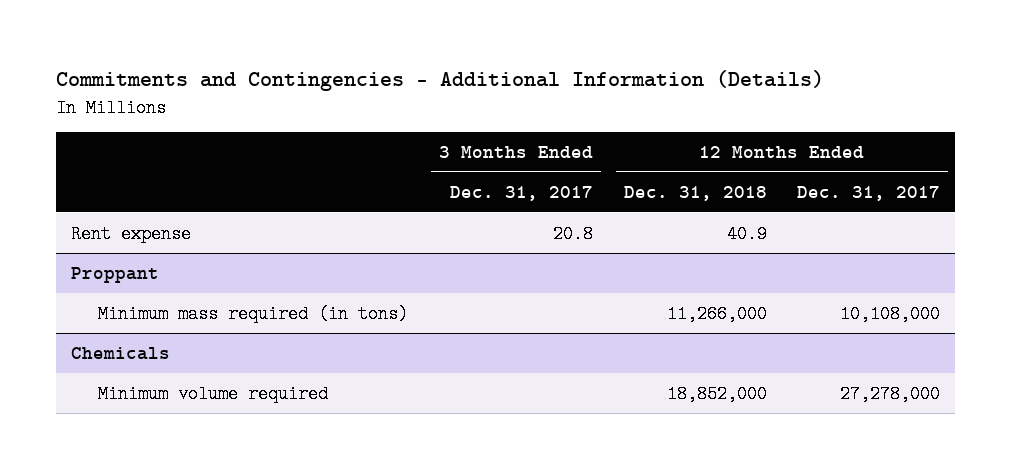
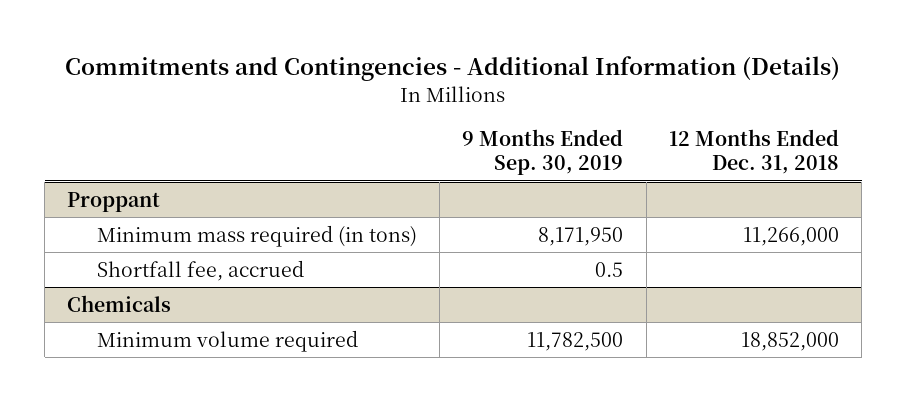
- | 3 Months Ended Dec. 31, 2017 | 12 Months Ended Dec. 31, 2018 | 12 Months Ended Dec. 31, 2017
+ | 9 Months Ended Sep. 30, 2019 | 12 Months Ended Dec. 31, 2018
- Rent expense | 20.8 | 40.9 |
@ Proppant
+ Shortfall fee, accrued | 0.5 |

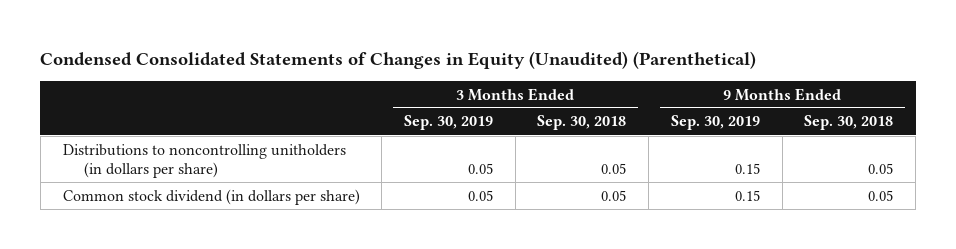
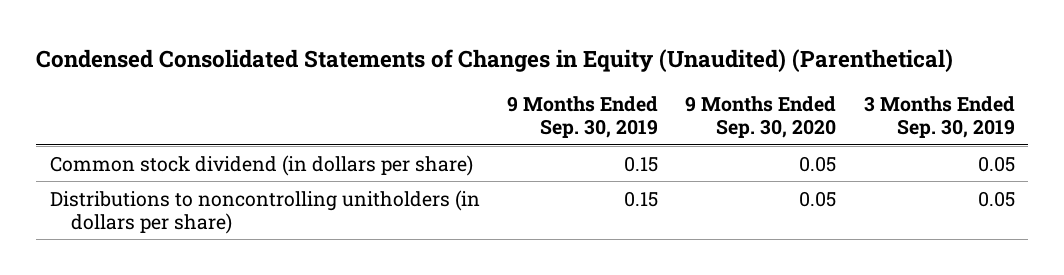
- | 3 Months Ended Sep. 30, 2019 | 3 Months Ended Sep. 30, 2018 | 9 Months Ended Sep. 30, 2019 | 9 Months Ended Sep. 30, 2018
+ | 9 Months Ended Sep. 30, 2019 | 9 Months Ended Sep. 30, 2020 | 3 Months Ended Sep. 30, 2019
moved down: Distributions to noncontrolling unitholders (in dollars per share) | 0.15 | 0.05 | 0.05

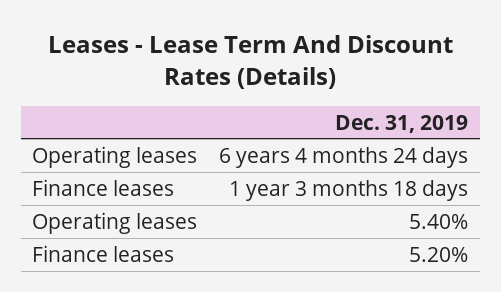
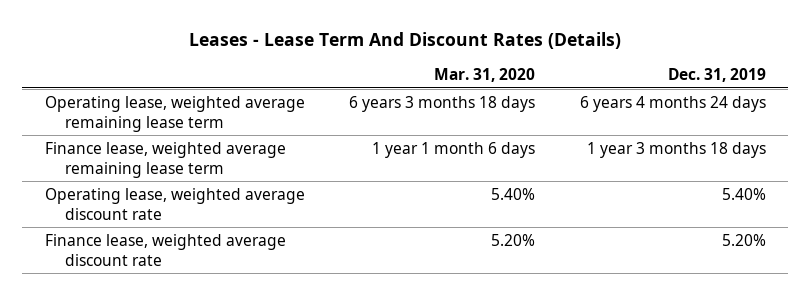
- | Dec. 31, 2019
+ | Mar. 31, 2020 | Dec. 31, 2019
- Operating leases | 6 years 4 months 24 days
- Finance leases | 1 year 3 months 18 days
- Operating leases | 5.40%
- Finance leases | 5.20%
+ Operating lease, weighted average remaining lease term | 6 years 3 months 18 days | 6 years 4 months 24 days
+ Finance lease, weighted average remaining lease term | 1 year 1 month 6 days | 1 year 3 months 18 days
+ Operating lease, weighted average discount rate | 5.40% | 5.40%
+ Finance lease, weighted average discount rate | 5.20% | 5.20%

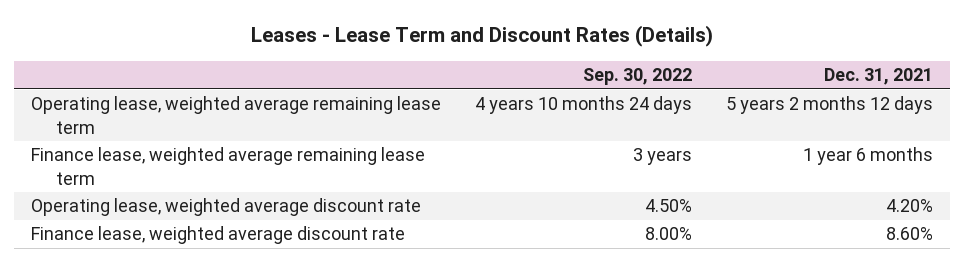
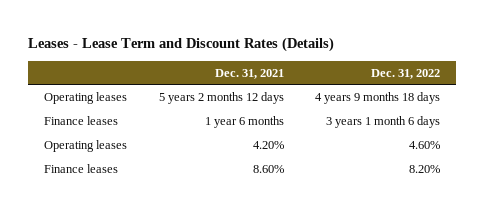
- | Sep. 30, 2022 | Dec. 31, 2021
+ | Dec. 31, 2021 | Dec. 31, 2022
- Operating lease, weighted average remaining lease term | 4 years 10 months 24 days | 5 years 2 months 12 days
- Finance lease, weighted average remaining lease term | 3 years | 1 year 6 months
- Operating lease, weighted average discount rate | 4.50% | 4.20%
- Finance lease, weighted average discount rate | 8.00% | 8.60%
+ Operating leases | 5 years 2 months 12 days | 4 years 9 months 18 days
+ Finance leases | 1 year 6 months | 3 years 1 month 6 days
+ Operating leases | 4.20% | 4.60%
+ Finance leases | 8.60% | 8.20%

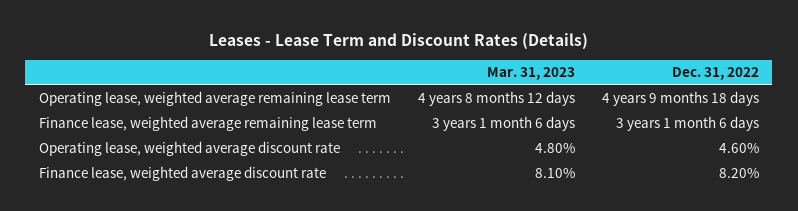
- | Dec. 31, 2021 | Dec. 31, 2022
+ | Mar. 31, 2023 | Dec. 31, 2022
- Operating leases | 5 years 2 months 12 days | 4 years 9 months 18 days
- Finance leases | 1 year 6 months | 3 years 1 month 6 days
- Operating leases | 4.20% | 4.60%
- Finance leases | 8.60% | 8.20%
+ Operating lease, weighted average remaining lease term | 4 years 8 months 12 days | 4 years 9 months 18 days
+ Finance lease, weighted average remaining lease term | 3 years 1 month 6 days | 3 years 1 month 6 days
+ Operating lease, weighted average discount rate | 4.80% | 4.60%
+ Finance lease, weighted average discount rate | 8.10% | 8.20%

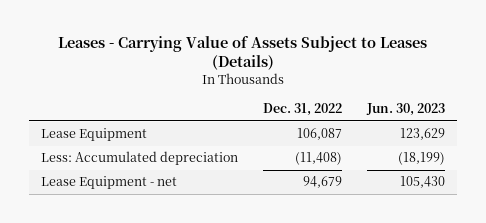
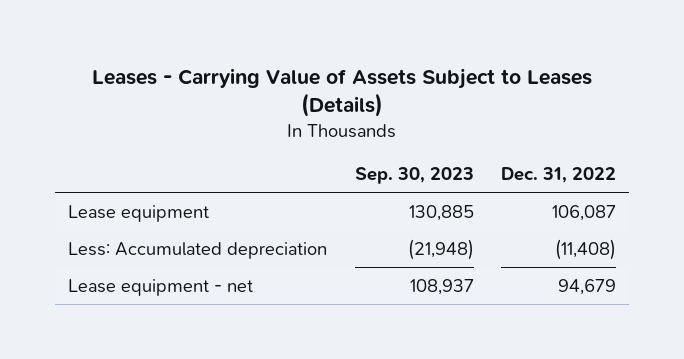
- | Dec. 31, 2022 | Jun. 30, 2023
+ | Sep. 30, 2023 | Dec. 31, 2022
- Lease Equipment | 106,087 | 123,629
+ Lease equipment | 130,885 | 106,087
- Lease Equipment - net | 94,679 | 105,430
+ Lease equipment - net | 108,937 | 94,679

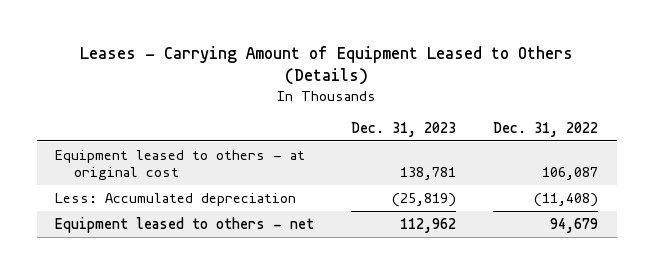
- Leases - Carrying Value of Assets Subject to Leases (Details)
+ Leases - Carrying Amount of Equipment Leased to Others (Details)
- | Sep. 30, 2023 | Dec. 31, 2022
+ | Dec. 31, 2023 | Dec. 31, 2022
- Lease equipment | 130,885 | 106,087
+ Equipment leased to others - at original cost | 138,781 | 106,087
- Lease equipment - net | 108,937 | 94,679
+ Equipment leased to others - net | 112,962 | 94,679

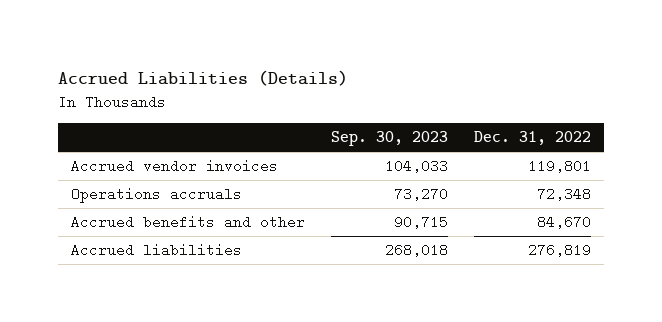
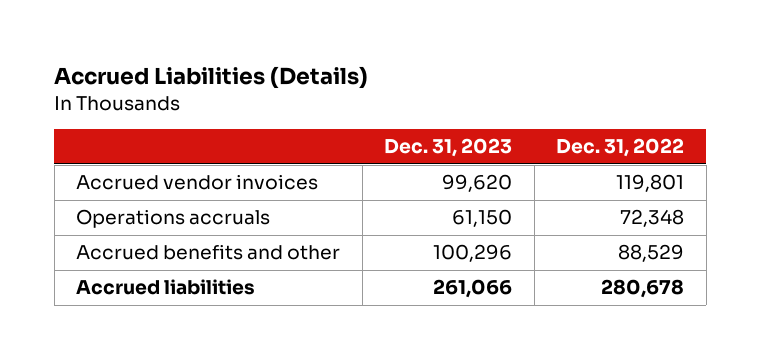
- | Sep. 30, 2023 | Dec. 31, 2022
+ | Dec. 31, 2023 | Dec. 31, 2022
- Accrued benefits and other | 90,715 | 84,670
- Accrued liabilities | 268,018 | 276,819
+ Accrued benefits and other | 100,296 | 88,529
+ Accrued liabilities | 261,066 | 280,678

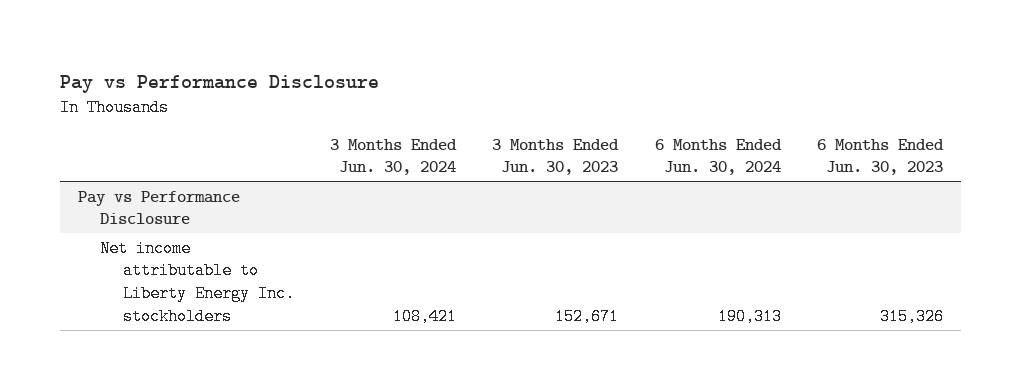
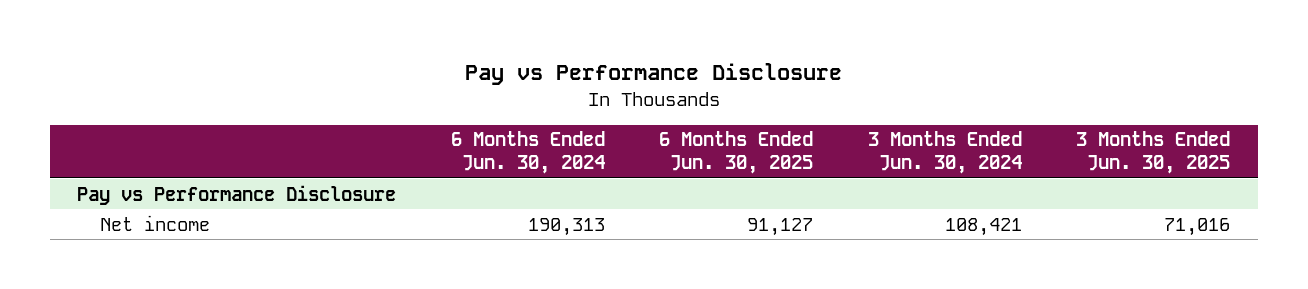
- | 3 Months Ended Jun. 30, 2024 | 3 Months Ended Jun. 30, 2023 | 6 Months Ended Jun. 30, 2024 | 6 Months Ended Jun. 30, 2023
+ | 6 Months Ended Jun. 30, 2024 | 6 Months Ended Jun. 30, 2025 | 3 Months Ended Jun. 30, 2024 | 3 Months Ended Jun. 30, 2025
- Net income attributable to Liberty Energy Inc. stockholders | 108,421 | 152,671 | 190,313 | 315,326
+ Net income | 190,313 | 91,127 | 108,421 | 71,016

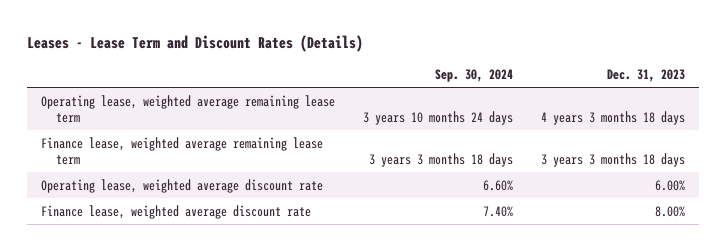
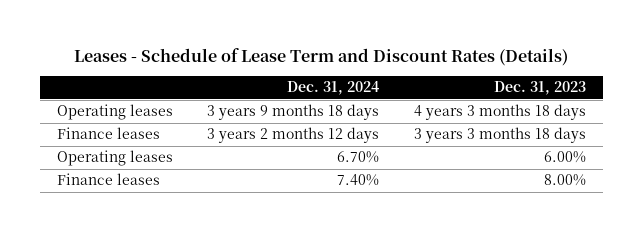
- Leases - Lease Term and Discount Rates (Details)
+ Leases - Schedule of Lease Term and Discount Rates (Details)
- | Sep. 30, 2024 | Dec. 31, 2023
+ | Dec. 31, 2024 | Dec. 31, 2023
- Operating lease, weighted average remaining lease term | 3 years 10 months 24 days | 4 years 3 months 18 days
- Finance lease, weighted average remaining lease term | 3 years 3 months 18 days | 3 years 3 months 18 days
- Operating lease, weighted average discount rate | 6.60% | 6.00%
- Finance lease, weighted average discount rate | 7.40% | 8.00%
+ Operating leases | 3 years 9 months 18 days | 4 years 3 months 18 days
+ Finance leases | 3 years 2 months 12 days | 3 years 3 months 18 days
+ Operating leases | 6.70% | 6.00%
+ Finance leases | 7.40% | 8.00%

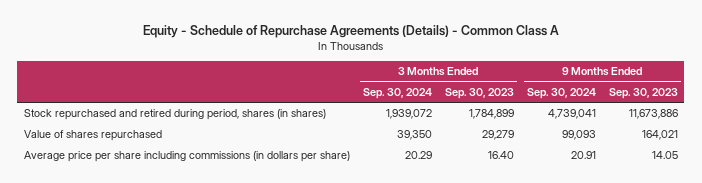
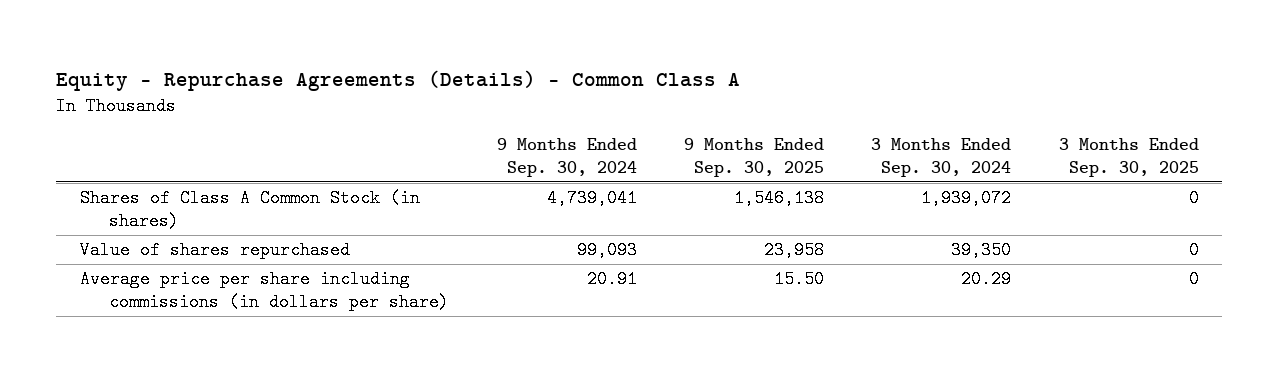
- Equity - Schedule of Repurchase Agreements (Details) - Common Class A
+ Equity - Repurchase Agreements (Details) - Common Class A
- | 3 Months Ended Sep. 30, 2024 | 3 Months Ended Sep. 30, 2023 | 9 Months Ended Sep. 30, 2024 | 9 Months Ended Sep. 30, 2023
+ | 9 Months Ended Sep. 30, 2024 | 9 Months Ended Sep. 30, 2025 | 3 Months Ended Sep. 30, 2024 | 3 Months Ended Sep. 30, 2025
- Stock repurchased and retired during period, shares (in shares) | 1,939,072 | 1,784,899 | 4,739,041 | 11,673,886
+ Shares of Class A Common Stock (in shares) | 4,739,041 | 1,546,138 | 1,939,072 | 0

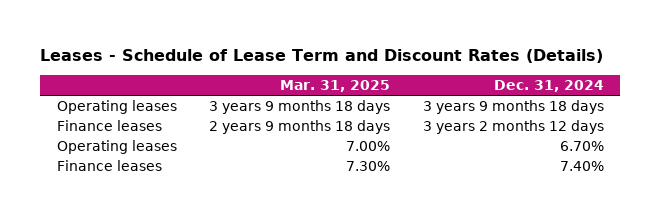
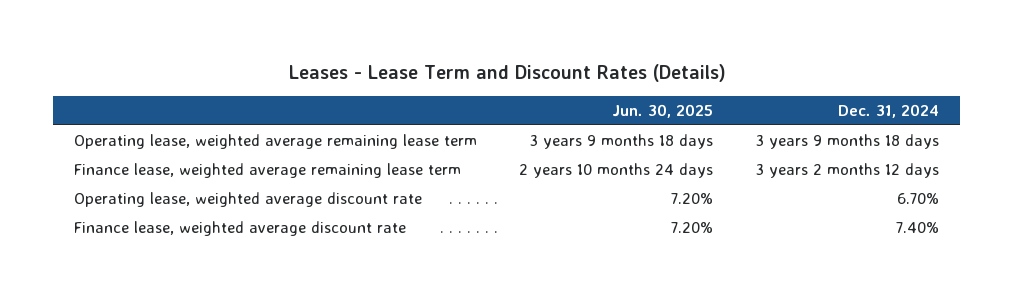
- Leases - Schedule of Lease Term and Discount Rates (Details)
+ Leases - Lease Term and Discount Rates (Details)
- | Mar. 31, 2025 | Dec. 31, 2024
+ | Jun. 30, 2025 | Dec. 31, 2024
- Operating leases | 3 years 9 months 18 days | 3 years 9 months 18 days
- Finance leases | 2 years 9 months 18 days | 3 years 2 months 12 days
- Operating leases | 7.00% | 6.70%
- Finance leases | 7.30% | 7.40%
+ Operating lease, weighted average remaining lease term | 3 years 9 months 18 days | 3 years 9 months 18 days
+ Finance lease, weighted average remaining lease term | 2 years 10 months 24 days | 3 years 2 months 12 days
+ Operating lease, weighted average discount rate | 7.20% | 6.70%
+ Finance lease, weighted average discount rate | 7.20% | 7.40%

